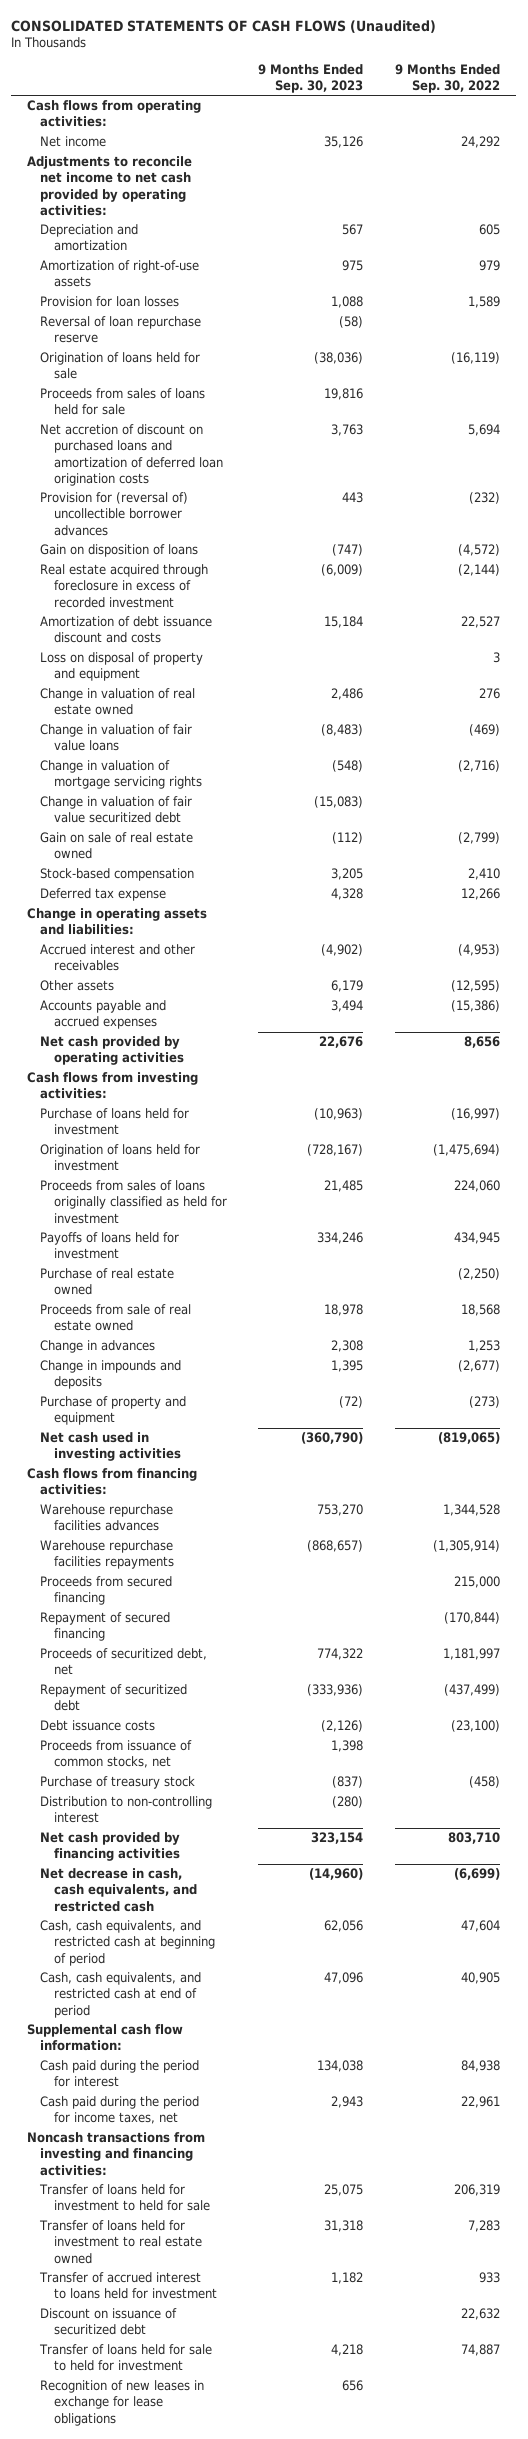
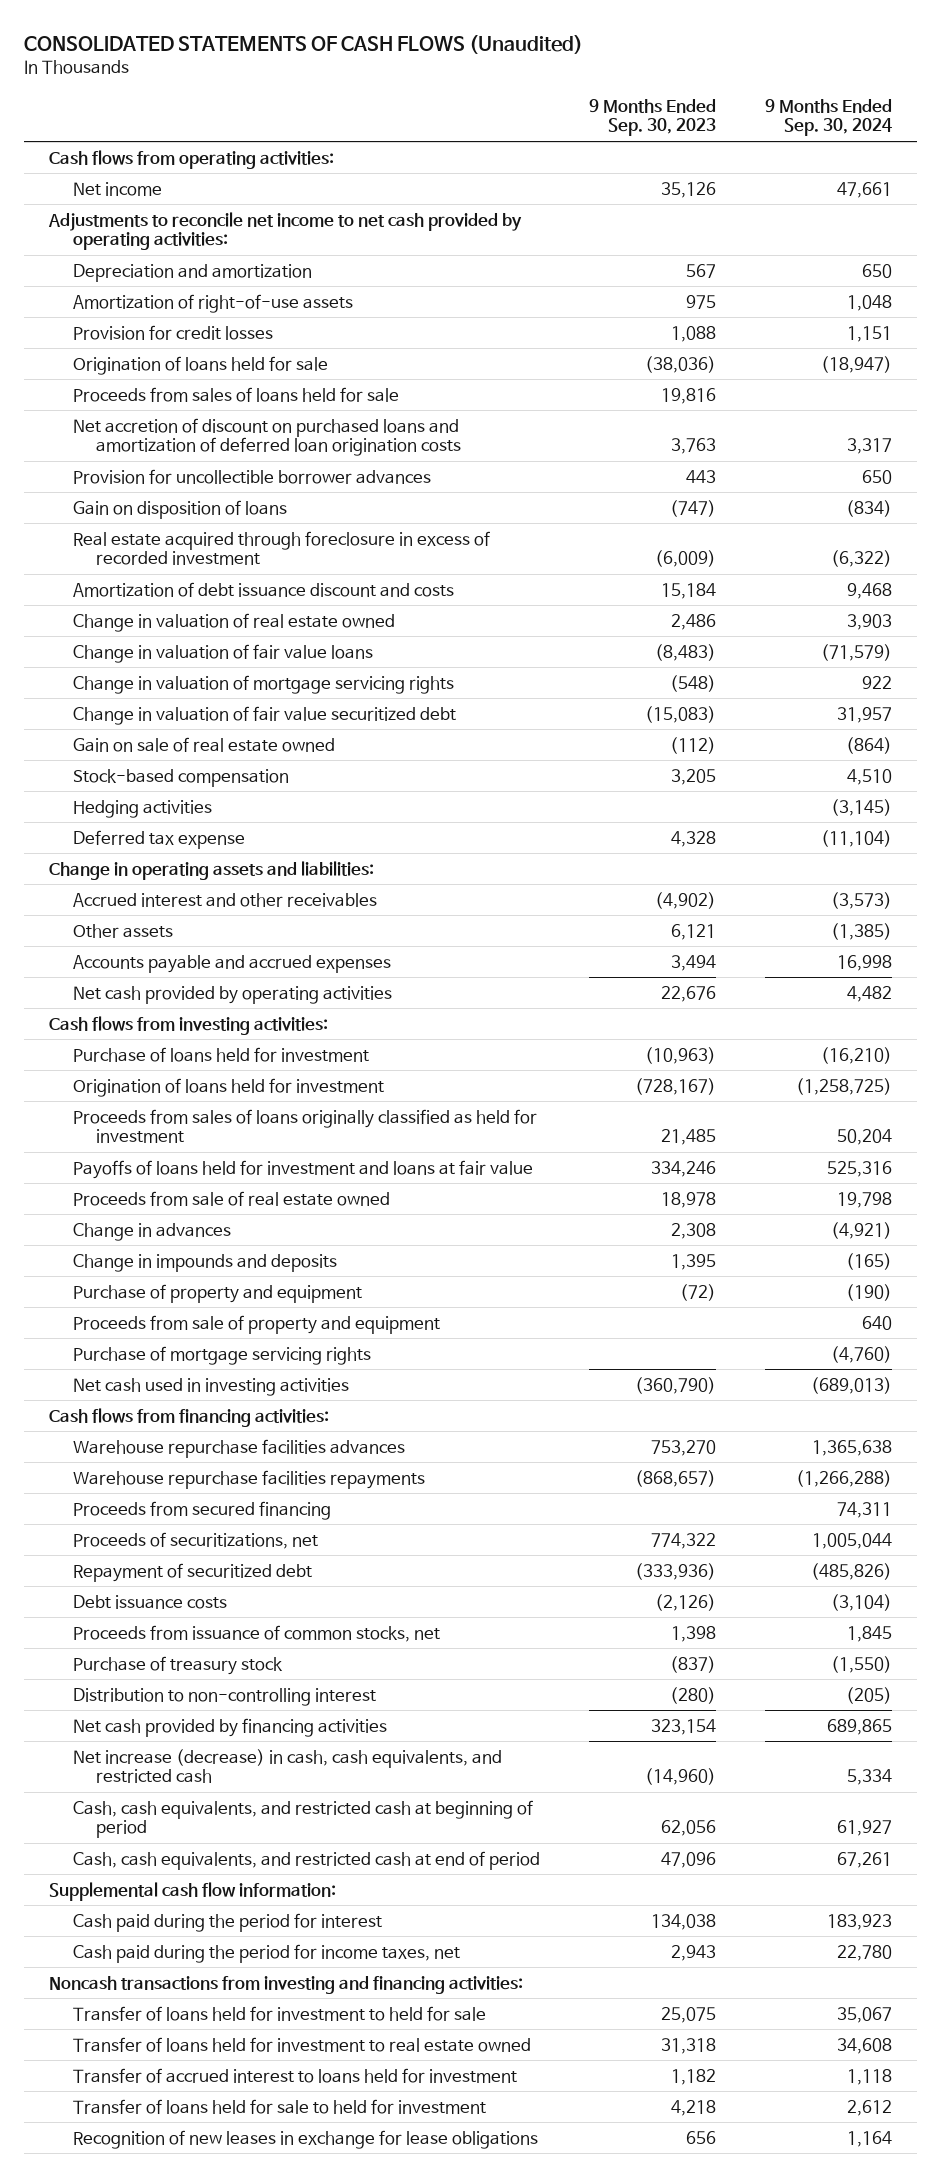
- | 9 Months Ended Sep. 30, 2023 | 9 Months Ended Sep. 30, 2022
+ | 9 Months Ended Sep. 30, 2023 | 9 Months Ended Sep. 30, 2024
- Provision for loan losses | 1,088 | 1,589
- Reversal of loan repurchase reserve | (58) |
+ Provision for credit losses | 1,088 | 1,151
- Provision for (reversal of) uncollectible borrower advances | 443 | (232)
+ Provision for uncollectible borrower advances | 443 | 650
- Loss on disposal of property and equipment | | 3
+ Hedging activities | | (3,145)
- Other assets | 6,179 | (12,595)
+ Other assets | 6,121 | (1,385)
- Payoffs of loans held for investment | 334,246 | 434,945
- Purchase of real estate owned | | (2,250)
+ Payoffs of loans held for investment and loans at fair value | 334,246 | 525,316
+ Proceeds from sale of property and equipment | | 640
+ Purchase of mortgage servicing rights | | (4,760)
- Repayment of secured financing | | (170,844)
- Proceeds of securitized debt, net | 774,322 | 1,181,997
+ Proceeds of securitizations, net | 774,322 | 1,005,044
- Net decrease in cash, cash equivalents, and restricted cash | (14,960) | (6,699)
+ Net increase (decrease) in cash, cash equivalents, and restricted cash | (14,960) | 5,334
- Discount on issuance of securitized debt | | 22,632

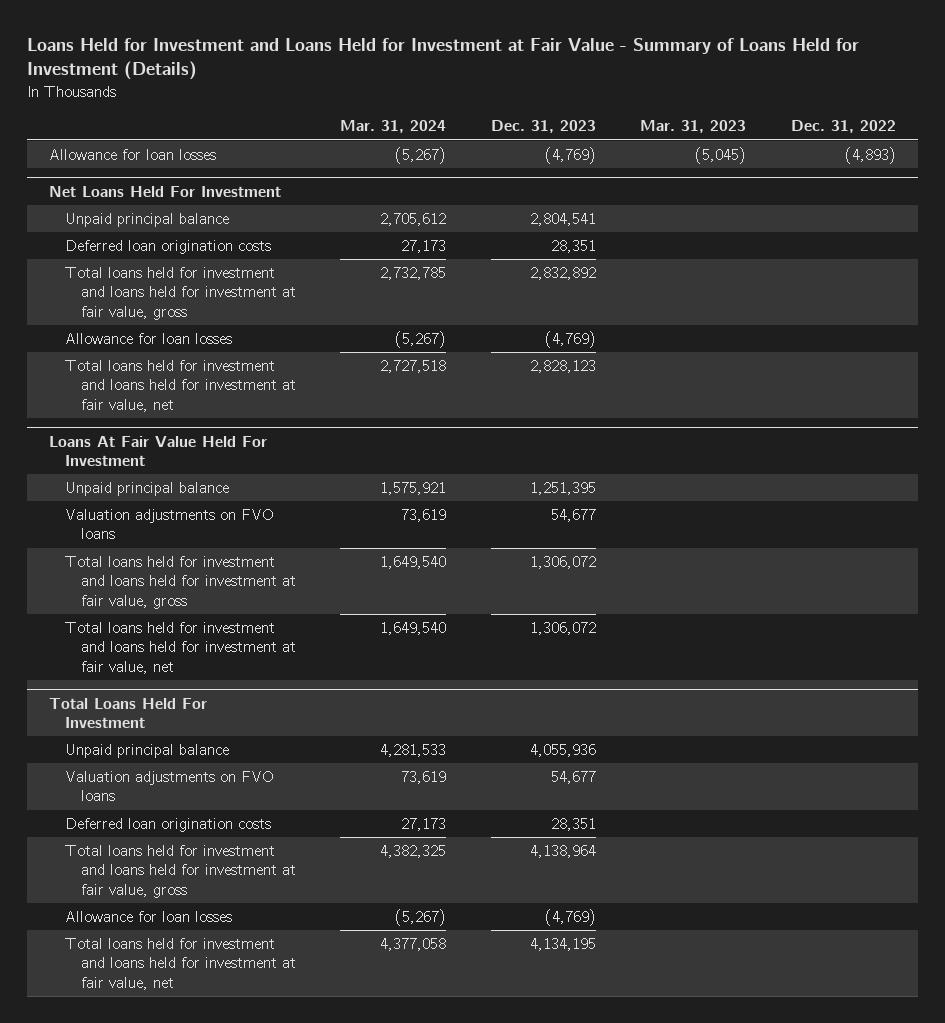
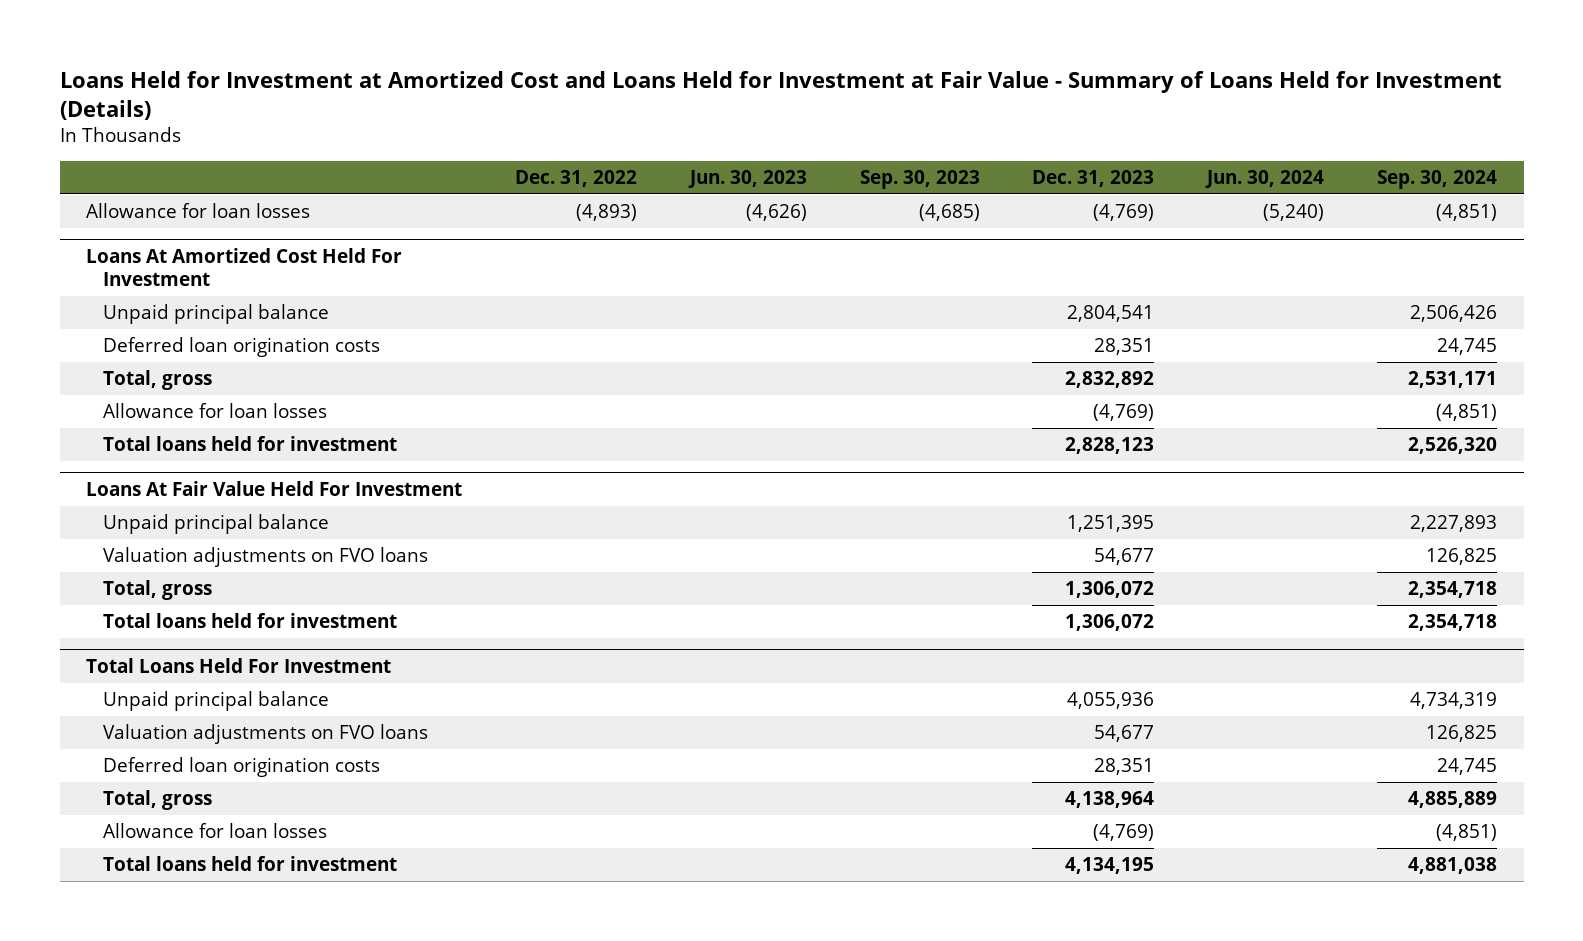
- Loans Held for Investment and Loans Held for Investment at Fair Value - Summary of Loans Held for Investment (Details)
+ Loans Held for Investment at Amortized Cost and Loans Held for Investment at Fair Value - Summary of Loans Held for Investment (Details)
- | Mar. 31, 2024 | Dec. 31, 2023 | Mar. 31, 2023 | Dec. 31, 2022
+ | Dec. 31, 2022 | Jun. 30, 2023 | Sep. 30, 2023 | Dec. 31, 2023 | Jun. 30, 2024 | Sep. 30, 2024
- Net Loans Held For Investment
+ Loans At Amortized Cost Held For Investment
- Total loans held for investment and loans held for investment at fair value, gross | 2,732,785 | 2,832,892 | |
+ Total, gross | | | | 2,832,892 | | 2,531,171
- Total loans held for investment and loans held for investment at fair value, net | 2,727,518 | 2,828,123 | |
+ Total loans held for investment | | | | 2,828,123 | | 2,526,320
@ Loans At Fair Value Held For Investment
- Total loans held for investment and loans held for investment at fair value, gross | 1,649,540 | 1,306,072 | |
- Total loans held for investment and loans held for investment at fair value, net | 1,649,540 | 1,306,072 | |
+ Total, gross | | | | 1,306,072 | | 2,354,718
+ Total loans held for investment | | | | 1,306,072 | | 2,354,718
@ Total Loans Held For Investment
- Total loans held for investment and loans held for investment at fair value, gross | 4,382,325 | 4,138,964 | |
+ Total, gross | | | | 4,138,964 | | 4,885,889
- Total loans held for investment and loans held for investment at fair value, net | 4,377,058 | 4,134,195 | |
+ Total loans held for investment | | | | 4,134,195 | | 4,881,038

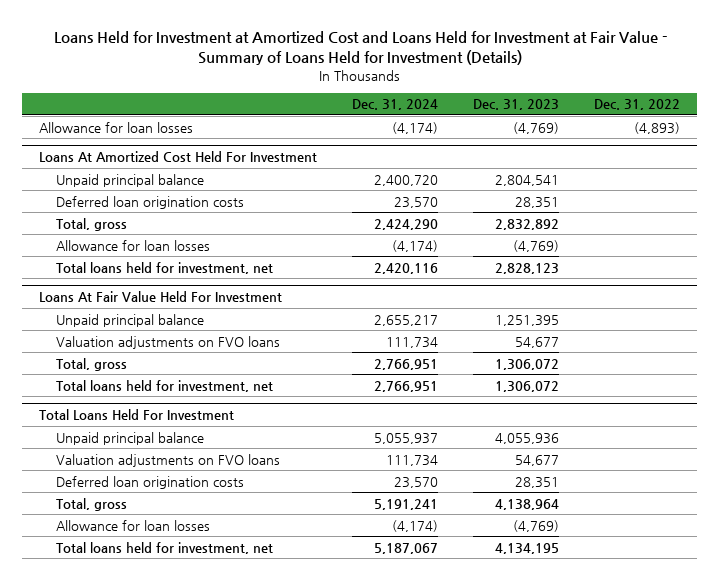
- | Dec. 31, 2022 | Jun. 30, 2023 | Sep. 30, 2023 | Dec. 31, 2023 | Jun. 30, 2024 | Sep. 30, 2024
+ | Dec. 31, 2024 | Dec. 31, 2023 | Dec. 31, 2022
@ Loans At Amortized Cost Held For Investment
- Total loans held for investment | | | | 2,828,123 | | 2,526,320
+ Total loans held for investment, net | 2,420,116 | 2,828,123 |
@ Loans At Fair Value Held For Investment
- Total loans held for investment | | | | 1,306,072 | | 2,354,718
+ Total loans held for investment, net | 2,766,951 | 1,306,072 |
@ Total Loans Held For Investment
- Total loans held for investment | | | | 4,134,195 | | 4,881,038
+ Total loans held for investment, net | 5,187,067 | 4,134,195 |

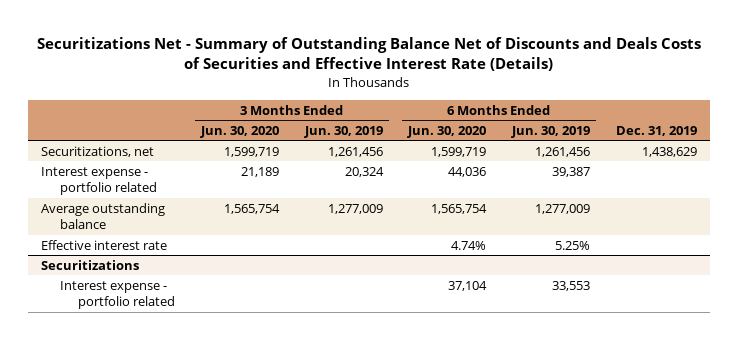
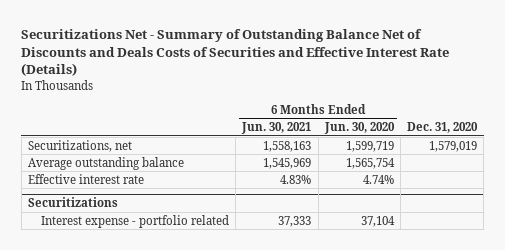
- | 3 Months Ended Jun. 30, 2020 | 3 Months Ended Jun. 30, 2019 | 6 Months Ended Jun. 30, 2020 | 6 Months Ended Jun. 30, 2019 | Dec. 31, 2019
+ | 6 Months Ended Jun. 30, 2021 | 6 Months Ended Jun. 30, 2020 | Dec. 31, 2020
- Interest expense - portfolio related | 21,189 | 20,324 | 44,036 | 39,387 |

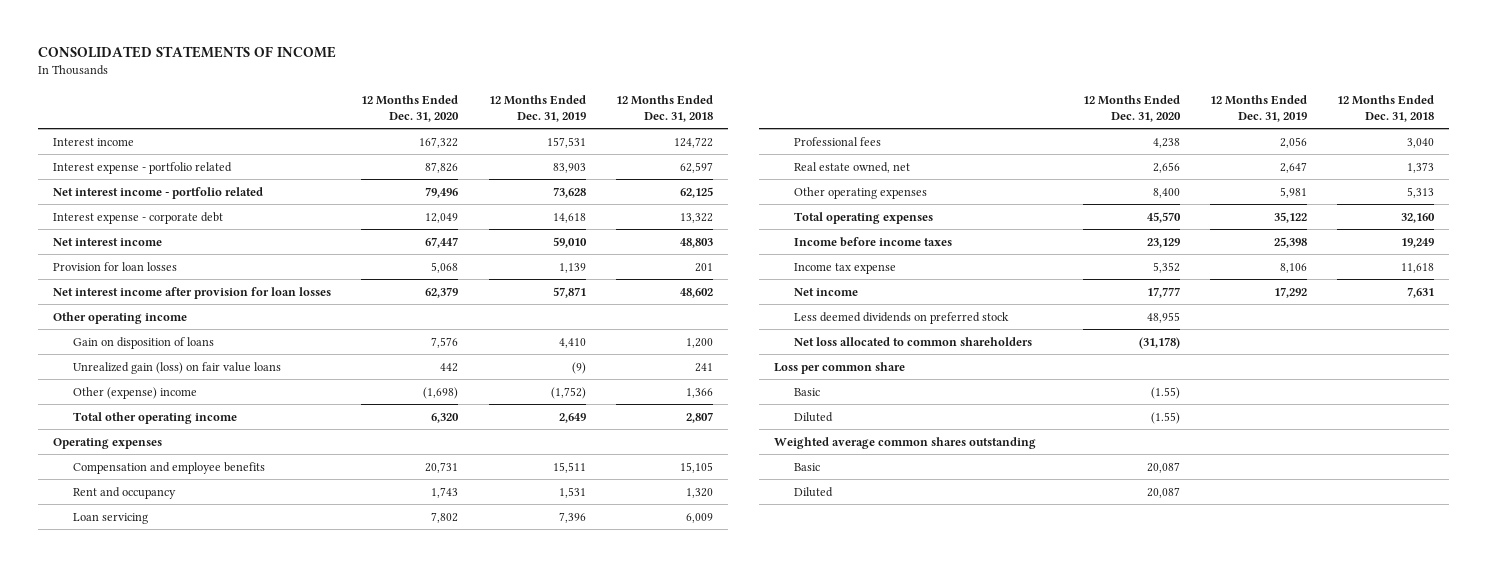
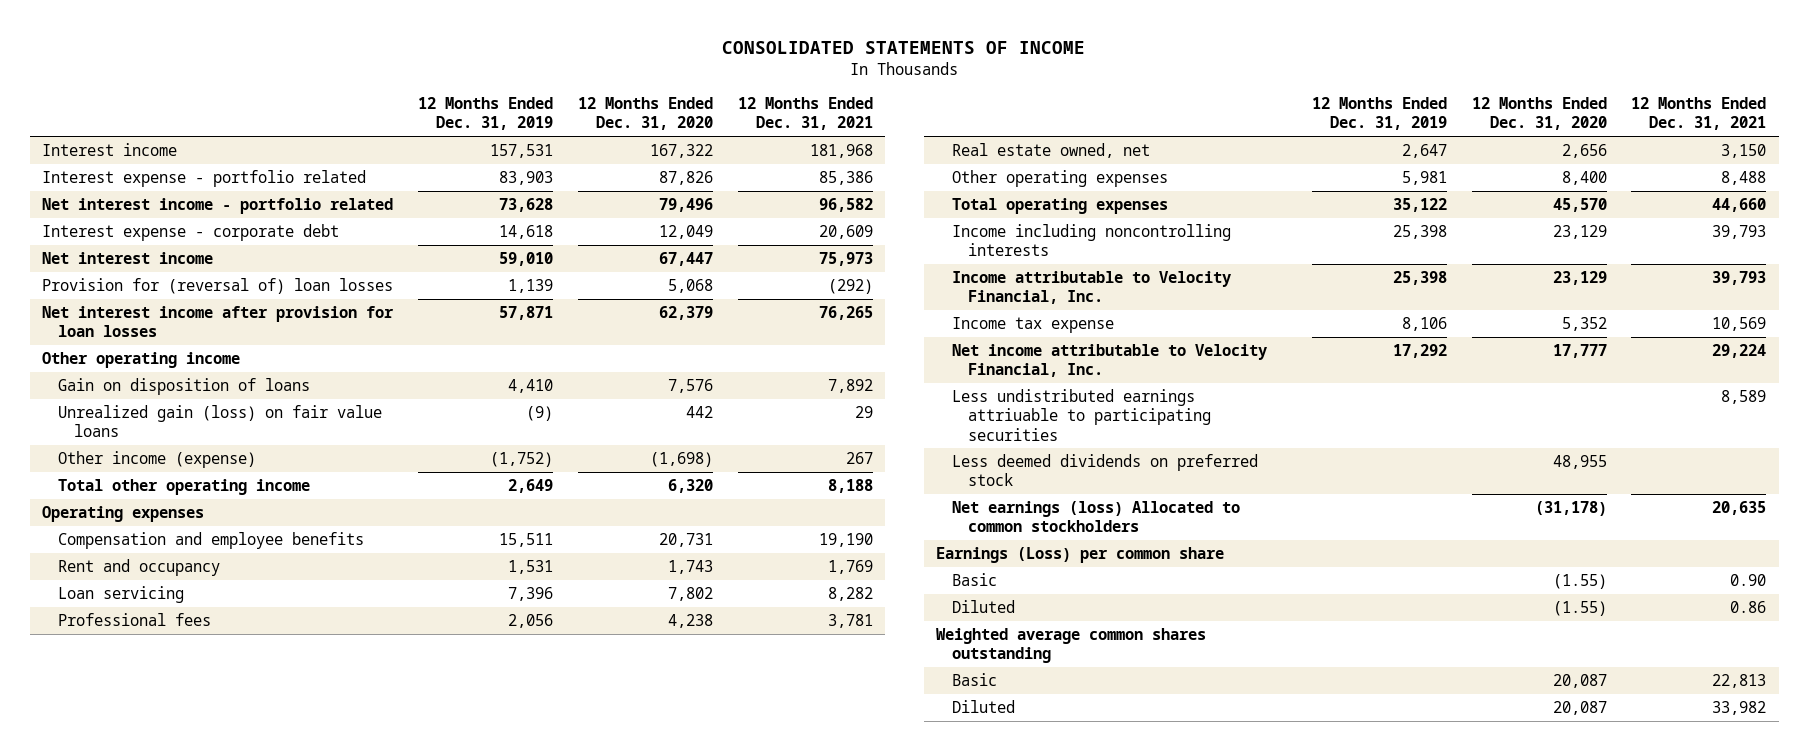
- | 12 Months Ended Dec. 31, 2020 | 12 Months Ended Dec. 31, 2019 | 12 Months Ended Dec. 31, 2018
+ | 12 Months Ended Dec. 31, 2019 | 12 Months Ended Dec. 31, 2020 | 12 Months Ended Dec. 31, 2021
- Provision for loan losses | 5,068 | 1,139 | 201
+ Provision for (reversal of) loan losses | 1,139 | 5,068 | (292)
- Other (expense) income | (1,698) | (1,752) | 1,366
+ Other income (expense) | (1,752) | (1,698) | 267
- Income before income taxes | 23,129 | 25,398 | 19,249
+ Income including noncontrolling interests | 25,398 | 23,129 | 39,793
+ Income attributable to Velocity Financial, Inc. | 25,398 | 23,129 | 39,793
- Net income | 17,777 | 17,292 | 7,631
+ Net income attributable to Velocity Financial, Inc. | 17,292 | 17,777 | 29,224
+ Less undistributed earnings attriuable to participating securities | | | 8,589
- Net loss allocated to common shareholders | (31,178) | |
- Loss per common share
+ Net earnings (loss) Allocated to common stockholders | | (31,178) | 20,635
+ Earnings (Loss) per common share

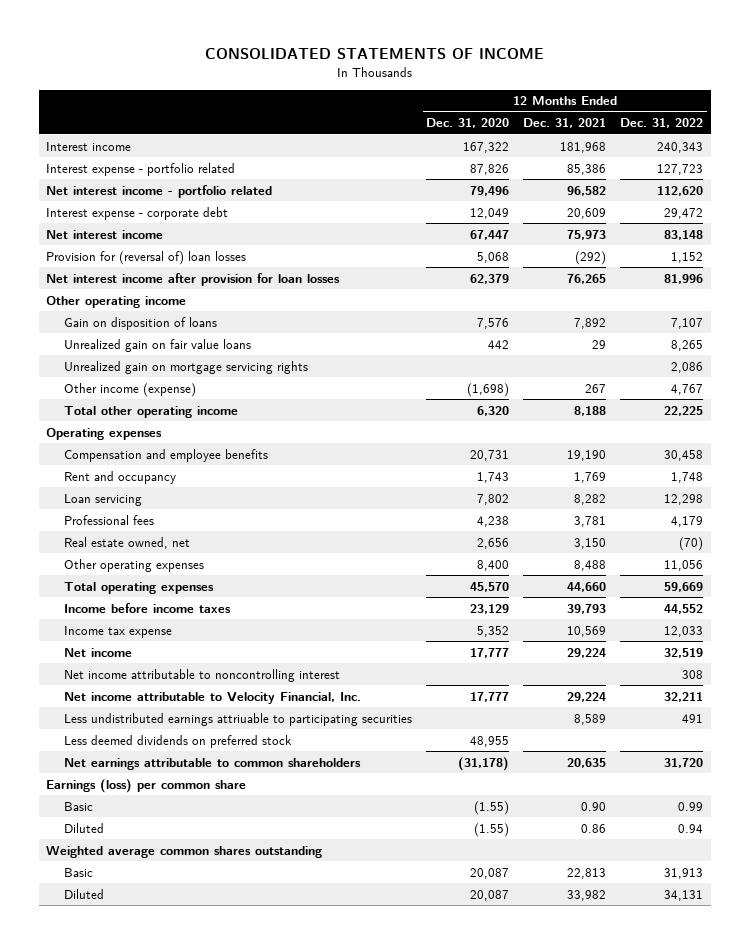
- | 12 Months Ended Dec. 31, 2019 | 12 Months Ended Dec. 31, 2020 | 12 Months Ended Dec. 31, 2021
+ | 12 Months Ended Dec. 31, 2020 | 12 Months Ended Dec. 31, 2021 | 12 Months Ended Dec. 31, 2022
- Unrealized gain (loss) on fair value loans | (9) | 442 | 29
+ Unrealized gain on fair value loans | 442 | 29 | 8,265
+ Unrealized gain on mortgage servicing rights | | | 2,086
- Income including noncontrolling interests | 25,398 | 23,129 | 39,793
- Income attributable to Velocity Financial, Inc. | 25,398 | 23,129 | 39,793
+ Income before income taxes | 23,129 | 39,793 | 44,552
+ Net income | 17,777 | 29,224 | 32,519
+ Net income attributable to noncontrolling interest | | | 308
- Net earnings (loss) Allocated to common stockholders | | (31,178) | 20,635
- Earnings (Loss) per common share
+ Net earnings attributable to common shareholders | (31,178) | 20,635 | 31,720
+ Earnings (loss) per common share

